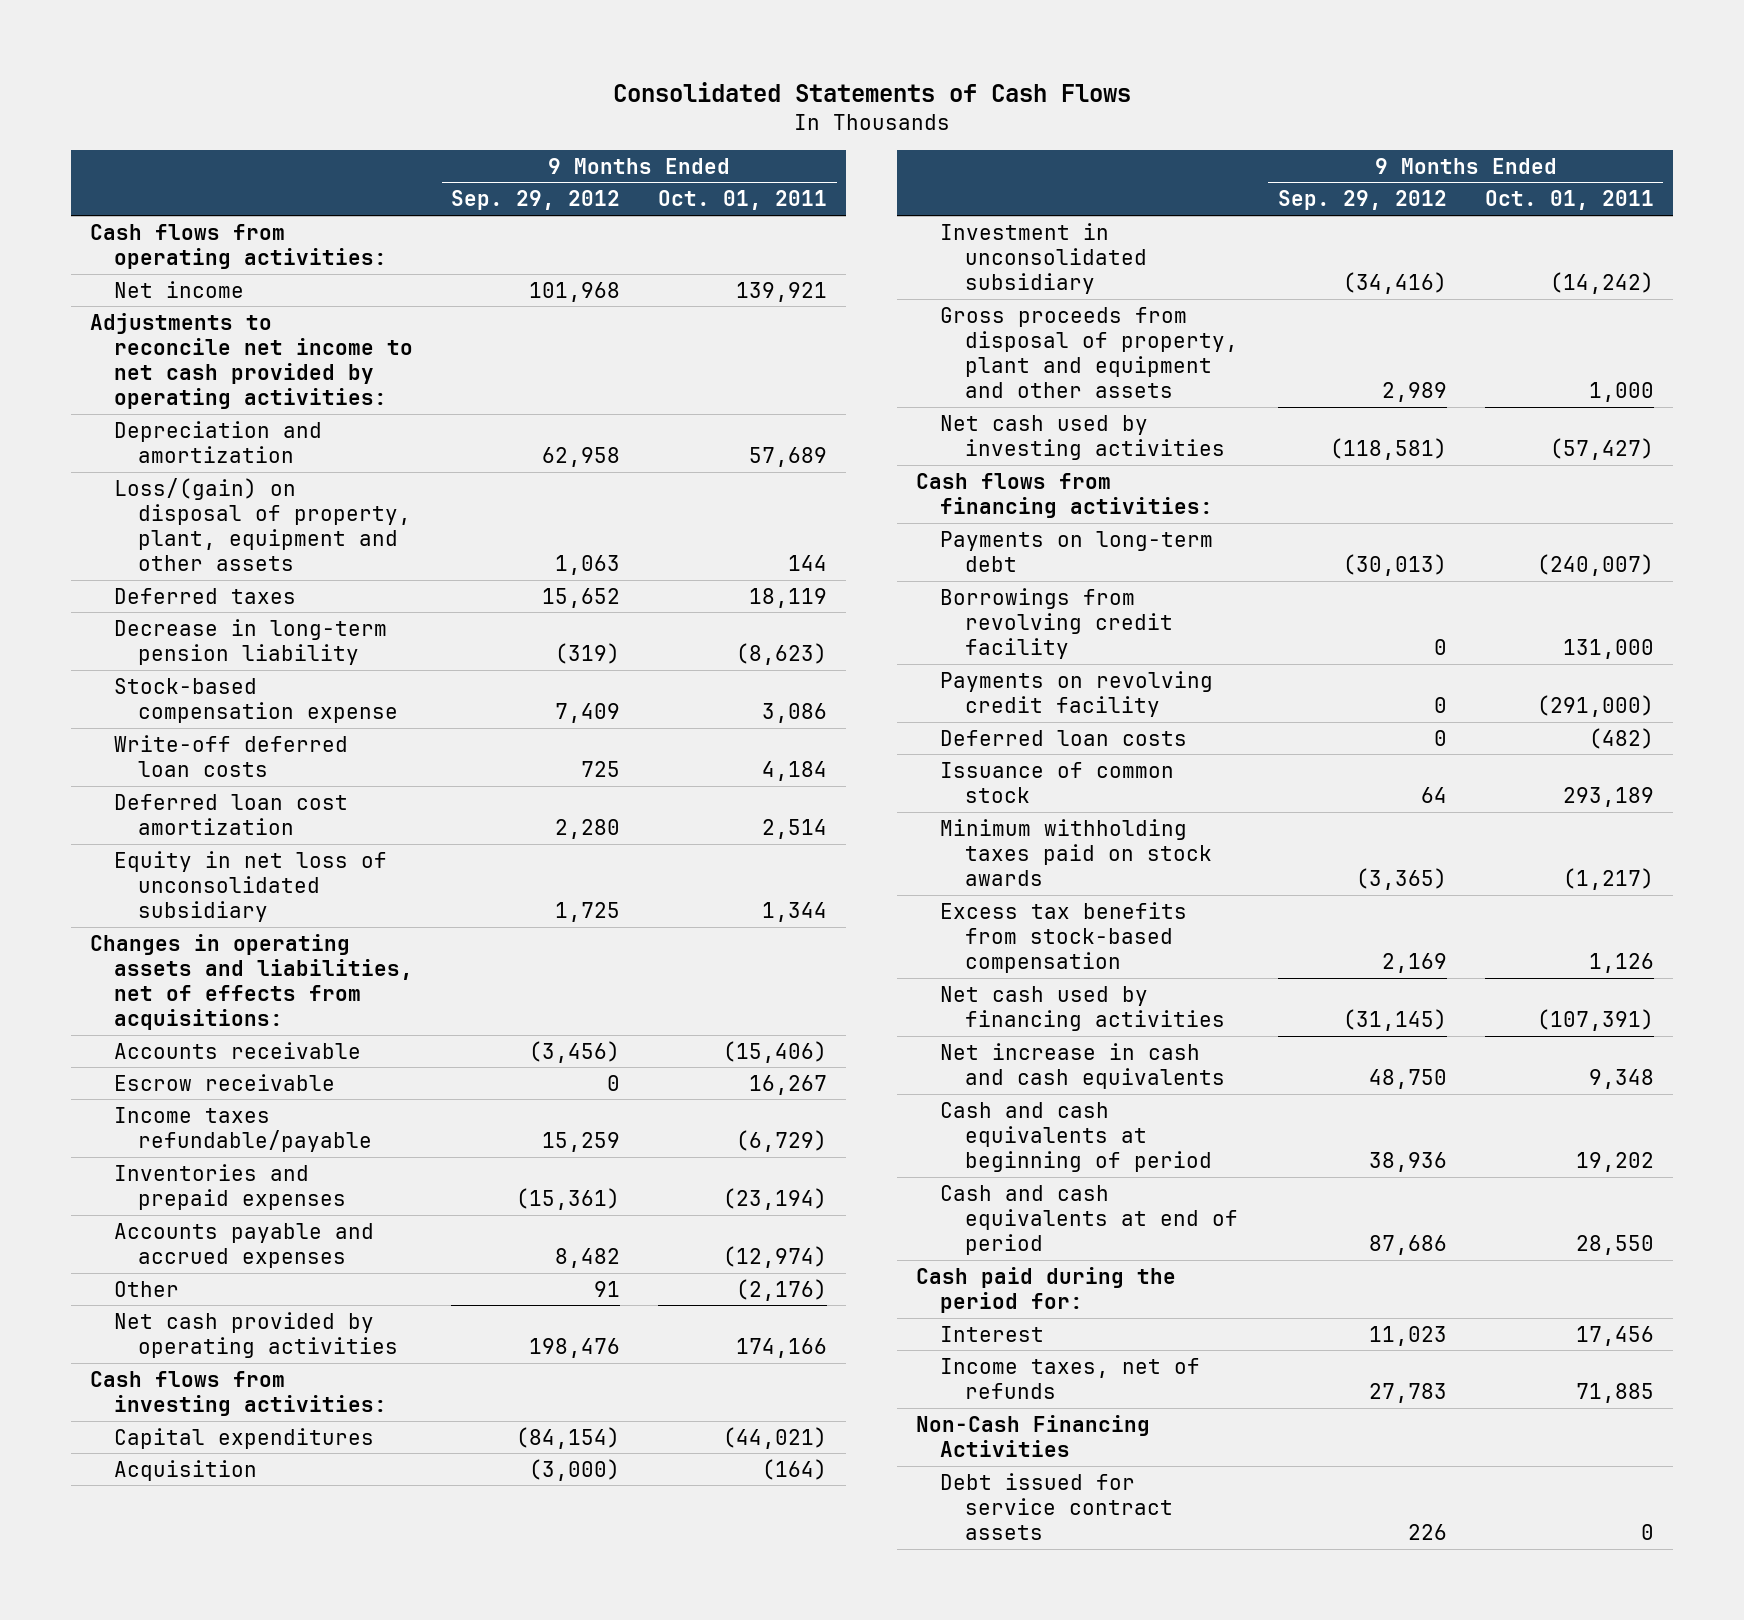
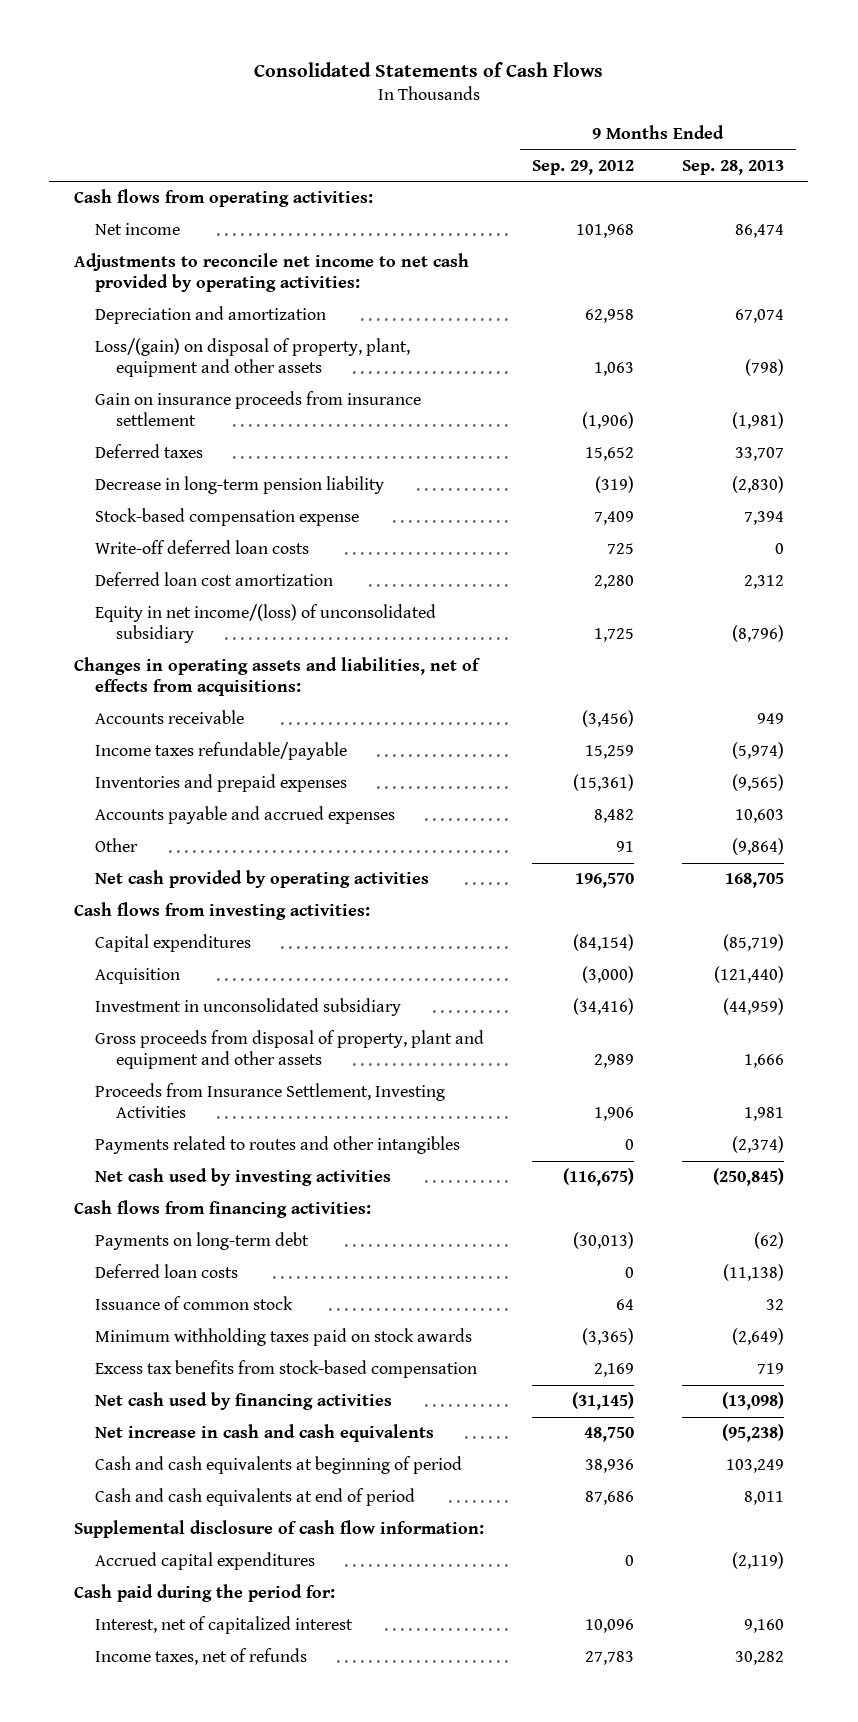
- | 9 Months Ended Sep. 29, 2012 | 9 Months Ended Oct. 01, 2011
+ | 9 Months Ended Sep. 29, 2012 | 9 Months Ended Sep. 28, 2013
+ Gain on insurance proceeds from insurance settlement | (1,906) | (1,981)
- Equity in net loss of unconsolidated subsidiary | 1,725 | 1,344
+ Equity in net income/(loss) of unconsolidated subsidiary | 1,725 | (8,796)
- Escrow receivable | 0 | 16,267
- Net cash provided by operating activities | 198,476 | 174,166
+ Net cash provided by operating activities | 196,570 | 168,705
- Net cash used by investing activities | (118,581) | (57,427)
+ Proceeds from Insurance Settlement, Investing Activities | 1,906 | 1,981
+ Payments related to routes and other intangibles | 0 | (2,374)
+ Net cash used by investing activities | (116,675) | (250,845)
- Borrowings from revolving credit facility | 0 | 131,000
- Payments on revolving credit facility | 0 | (291,000)
+ Supplemental disclosure of cash flow information:
+ Accrued capital expenditures | 0 | (2,119)
- Interest | 11,023 | 17,456
+ Interest, net of capitalized interest | 10,096 | 9,160
- Non-Cash Financing Activities
- Debt issued for service contract assets | 226 | 0

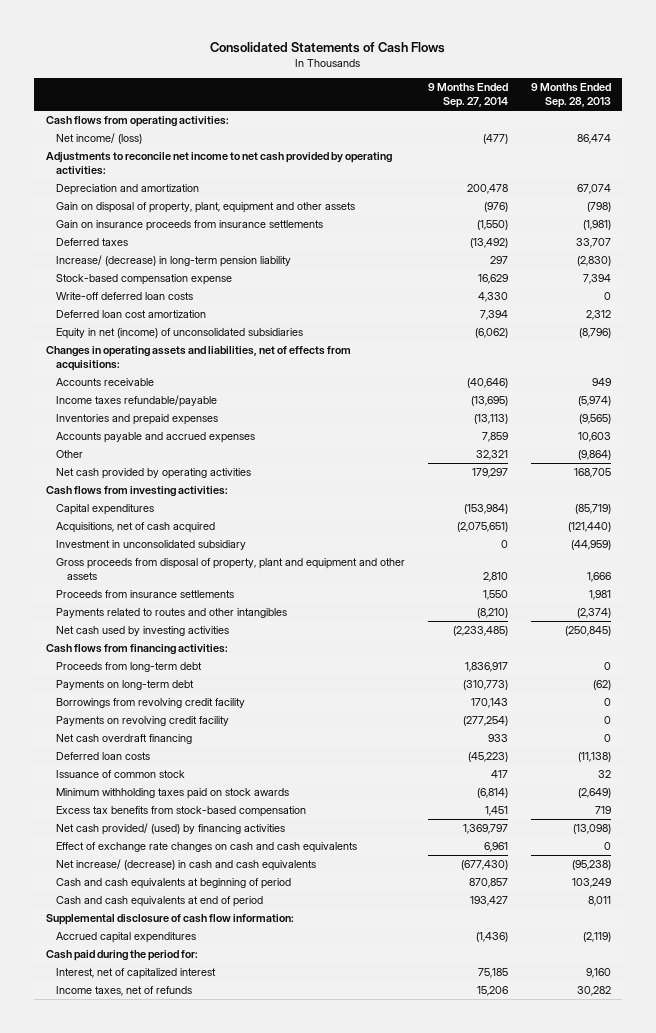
- | 9 Months Ended Sep. 29, 2012 | 9 Months Ended Sep. 28, 2013
+ | 9 Months Ended Sep. 27, 2014 | 9 Months Ended Sep. 28, 2013
- Net income | 101,968 | 86,474
+ Net income/ (loss) | (477) | 86,474
- Loss/(gain) on disposal of property, plant, equipment and other assets | 1,063 | (798)
- Gain on insurance proceeds from insurance settlement | (1,906) | (1,981)
+ Gain on disposal of property, plant, equipment and other assets | (976) | (798)
+ Gain on insurance proceeds from insurance settlements | (1,550) | (1,981)
- Decrease in long-term pension liability | (319) | (2,830)
+ Increase/ (decrease) in long-term pension liability | 297 | (2,830)
- Equity in net income/(loss) of unconsolidated subsidiary | 1,725 | (8,796)
+ Equity in net (income) of unconsolidated subsidiaries | (6,062) | (8,796)
- Acquisition | (3,000) | (121,440)
+ Acquisitions, net of cash acquired | (2,075,651) | (121,440)
- Proceeds from Insurance Settlement, Investing Activities | 1,906 | 1,981
+ Proceeds from insurance settlements | 1,550 | 1,981
+ Proceeds from long-term debt | 1,836,917 | 0
+ Borrowings from revolving credit facility | 170,143 | 0
+ Payments on revolving credit facility | (277,254) | 0
+ Net cash overdraft financing | 933 | 0
- Net cash used by financing activities | (31,145) | (13,098)
- Net increase in cash and cash equivalents | 48,750 | (95,238)
+ Net cash provided/ (used) by financing activities | 1,369,797 | (13,098)
+ Effect of exchange rate changes on cash and cash equivalents | 6,961 | 0
+ Net increase/ (decrease) in cash and cash equivalents | (677,430) | (95,238)

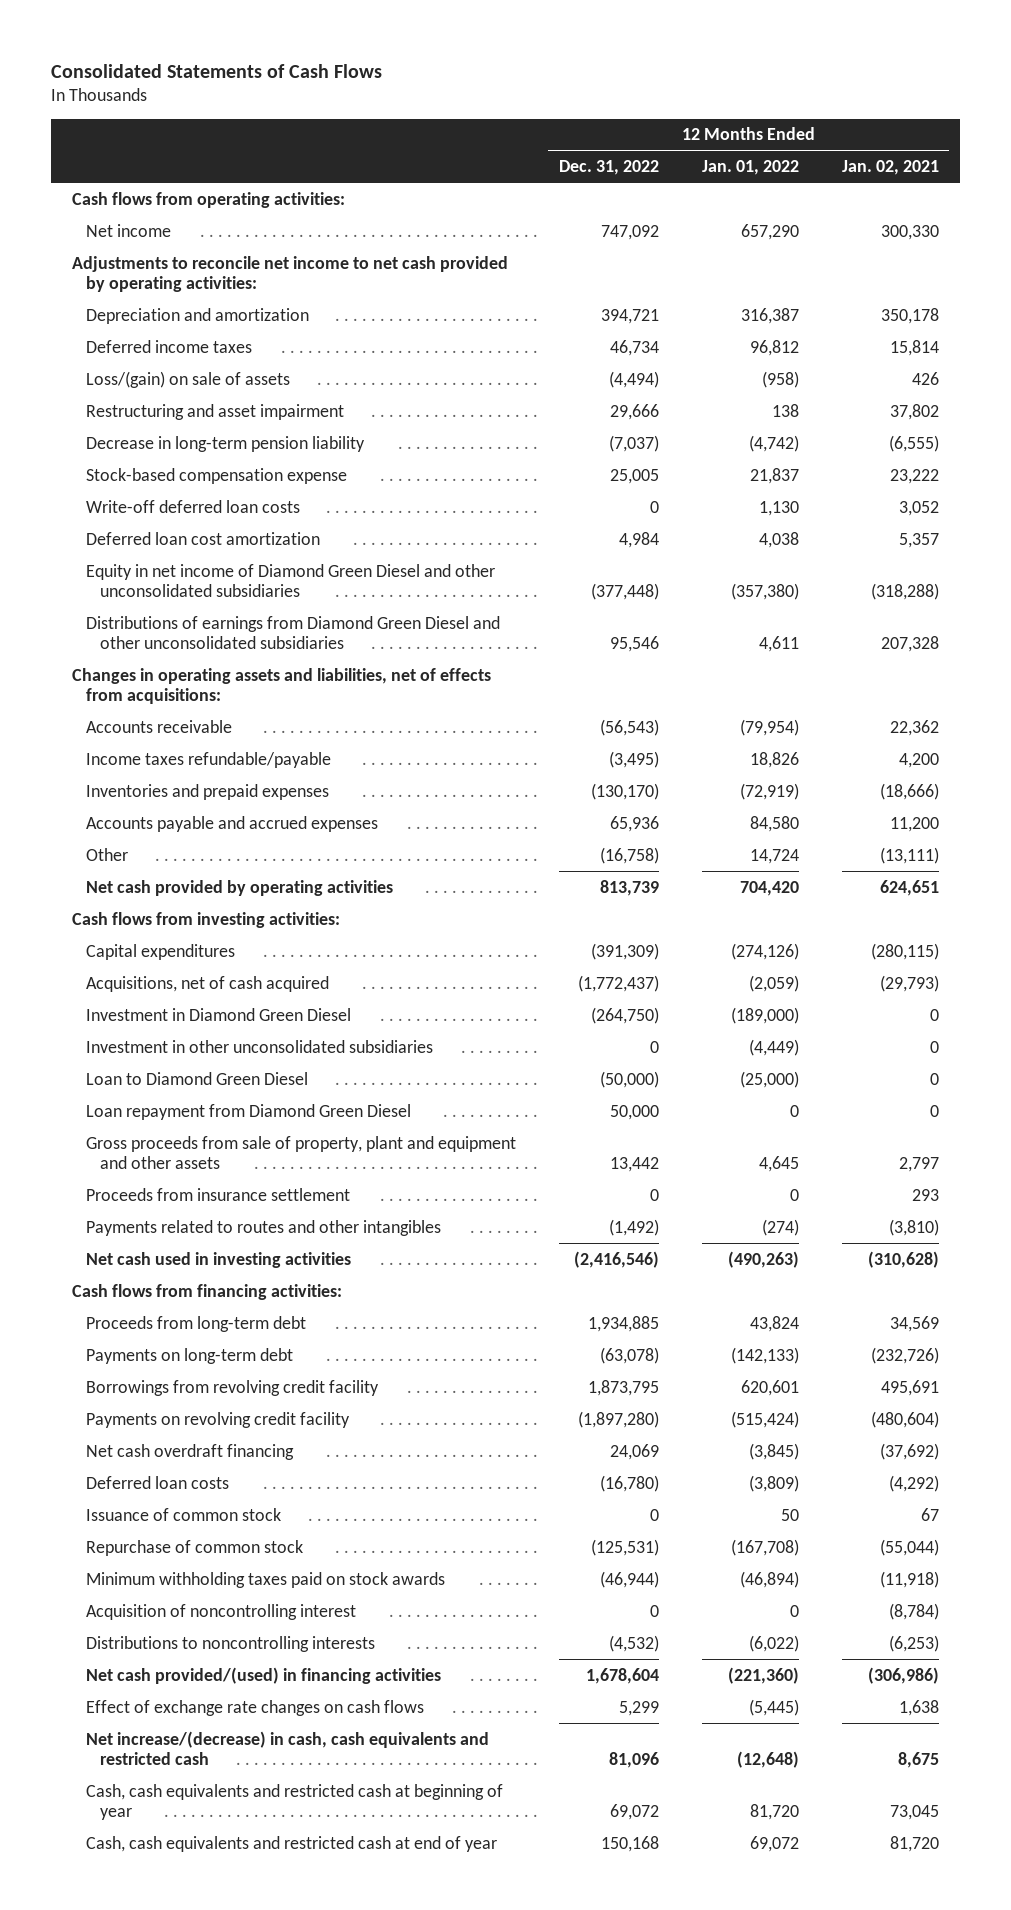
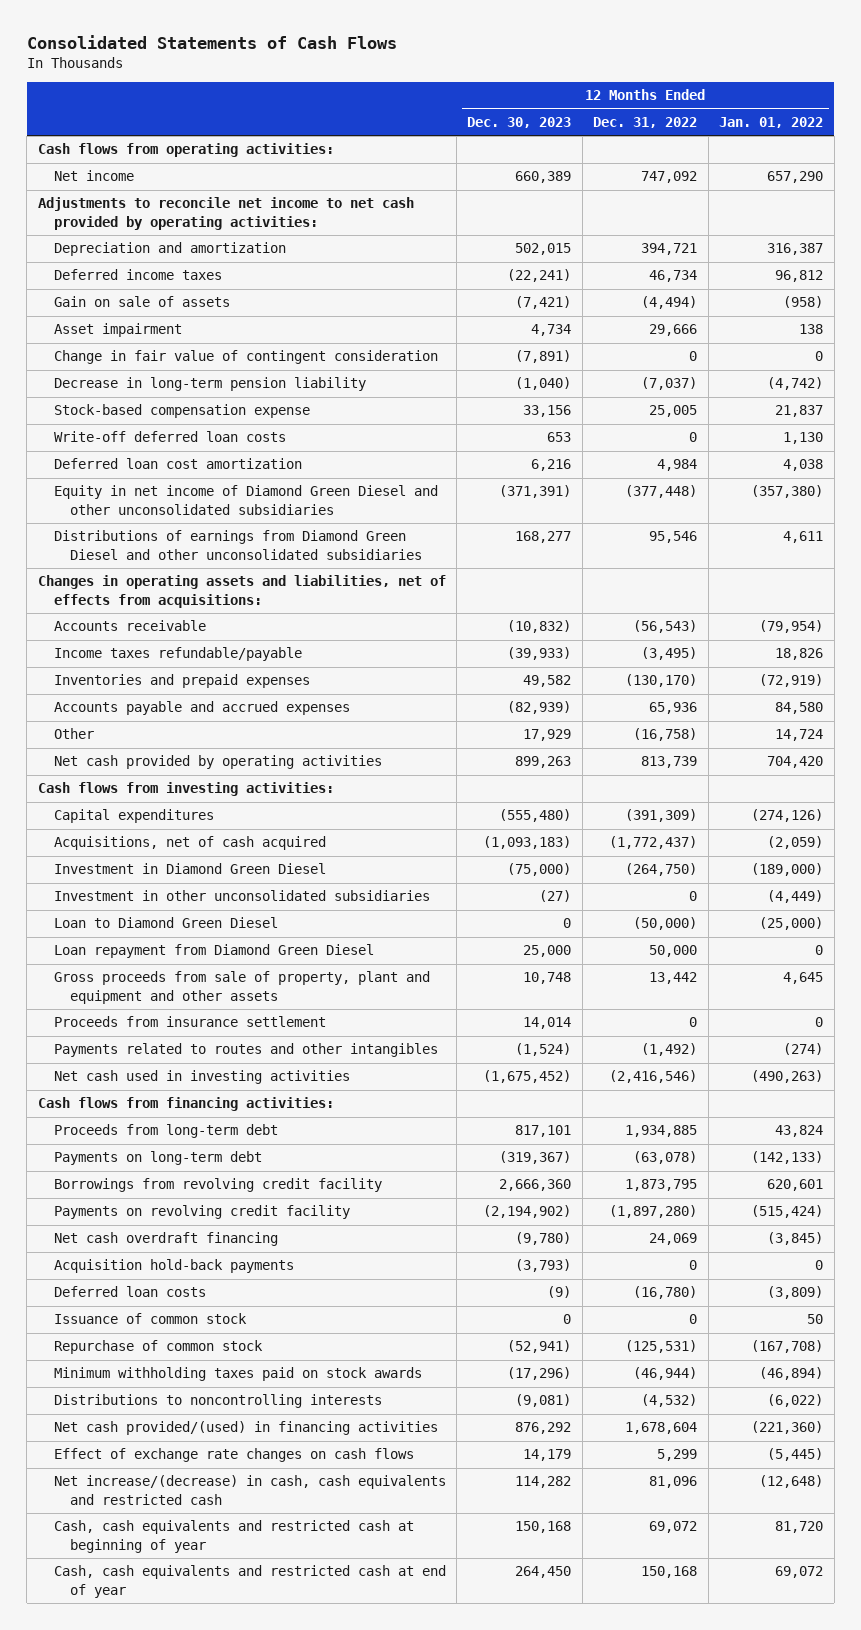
- | 12 Months Ended Dec. 31, 2022 | 12 Months Ended Jan. 01, 2022 | 12 Months Ended Jan. 02, 2021
+ | 12 Months Ended Dec. 30, 2023 | 12 Months Ended Dec. 31, 2022 | 12 Months Ended Jan. 01, 2022
- Loss/(gain) on sale of assets | (4,494) | (958) | 426
- Restructuring and asset impairment | 29,666 | 138 | 37,802
+ Gain on sale of assets | (7,421) | (4,494) | (958)
+ Asset impairment | 4,734 | 29,666 | 138
+ Change in fair value of contingent consideration | (7,891) | 0 | 0
+ Acquisition hold-back payments | (3,793) | 0 | 0
- Acquisition of noncontrolling interest | 0 | 0 | (8,784)

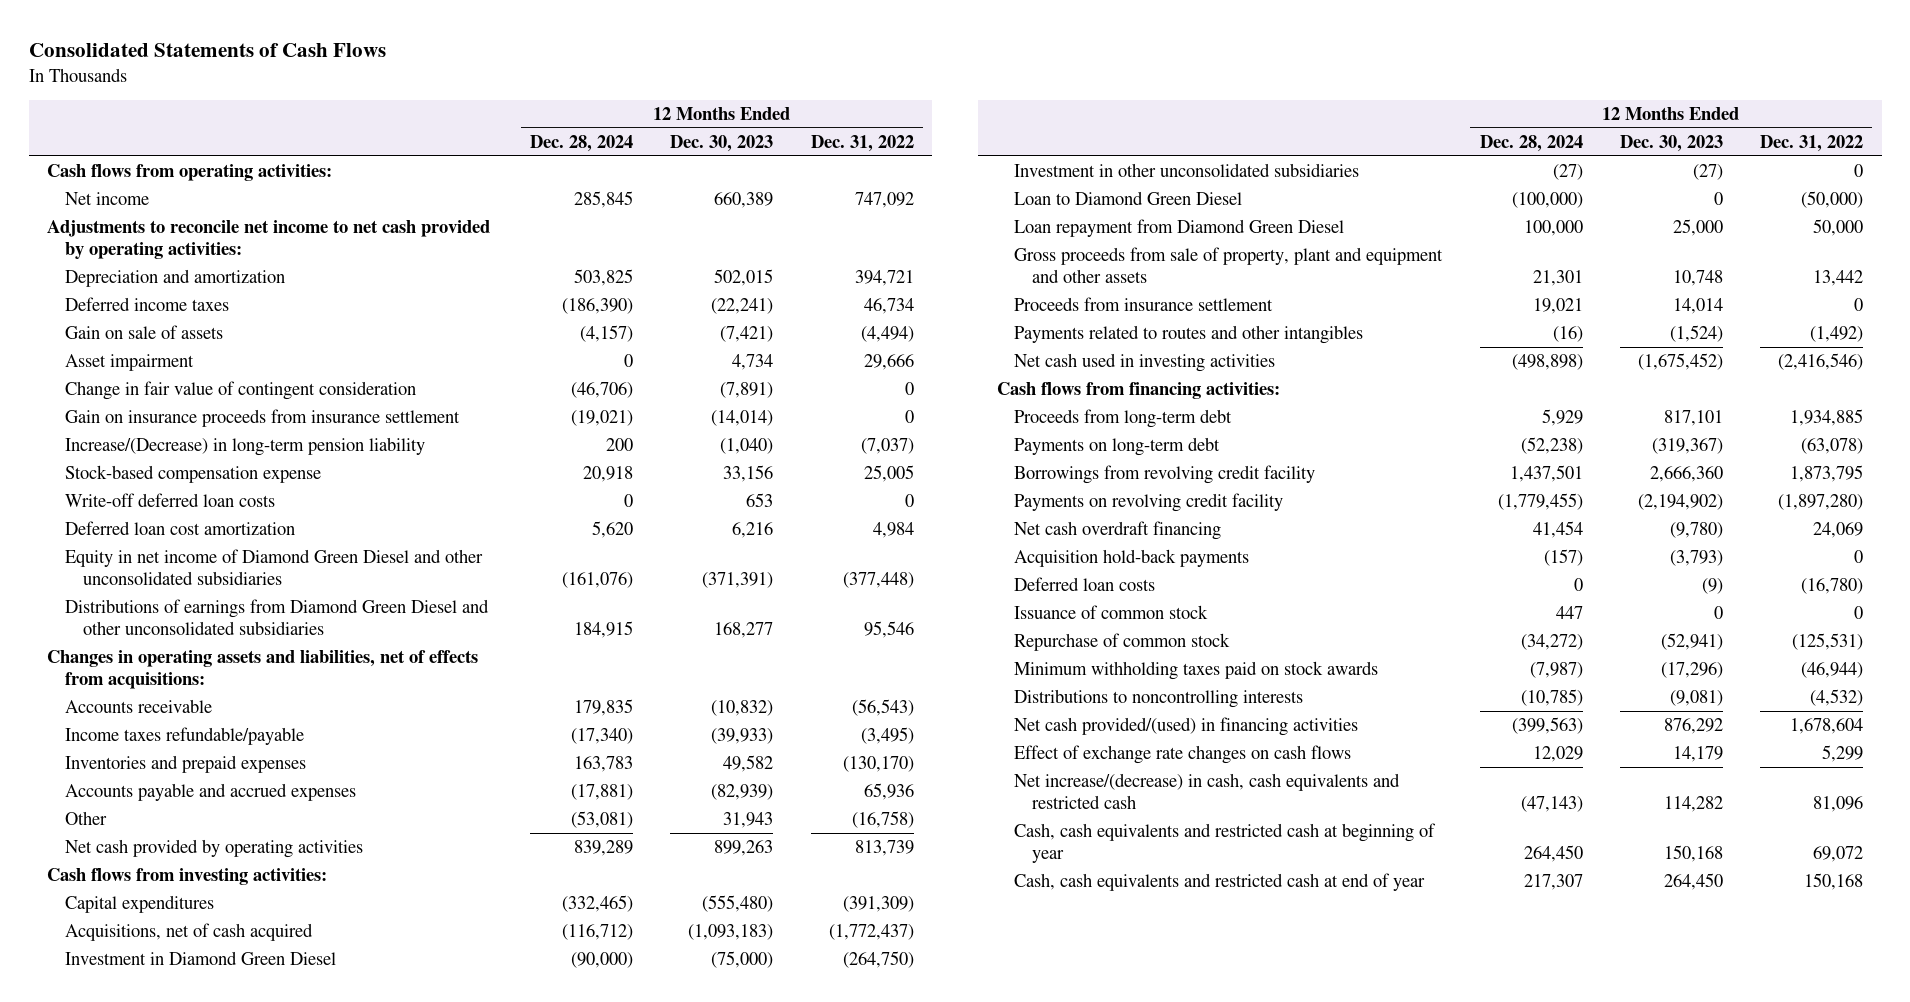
- | 12 Months Ended Dec. 30, 2023 | 12 Months Ended Dec. 31, 2022 | 12 Months Ended Jan. 01, 2022
+ | 12 Months Ended Dec. 28, 2024 | 12 Months Ended Dec. 30, 2023 | 12 Months Ended Dec. 31, 2022
- Decrease in long-term pension liability | (1,040) | (7,037) | (4,742)
+ Gain on insurance proceeds from insurance settlement | (19,021) | (14,014) | 0
+ Increase/(Decrease) in long-term pension liability | 200 | (1,040) | (7,037)
- Other | 17,929 | (16,758) | 14,724
+ Other | (53,081) | 31,943 | (16,758)

